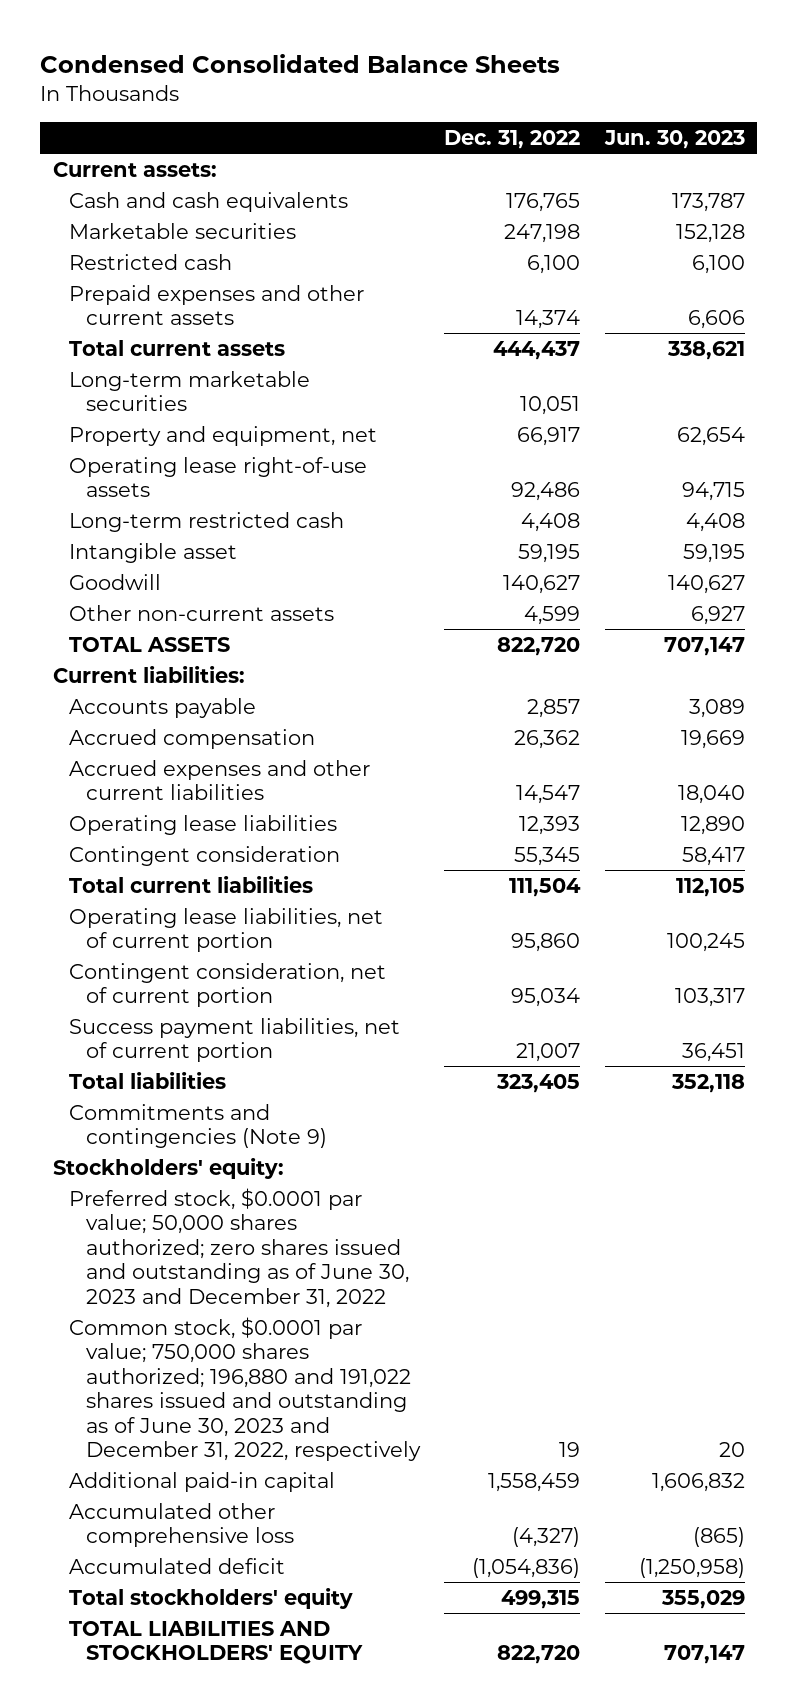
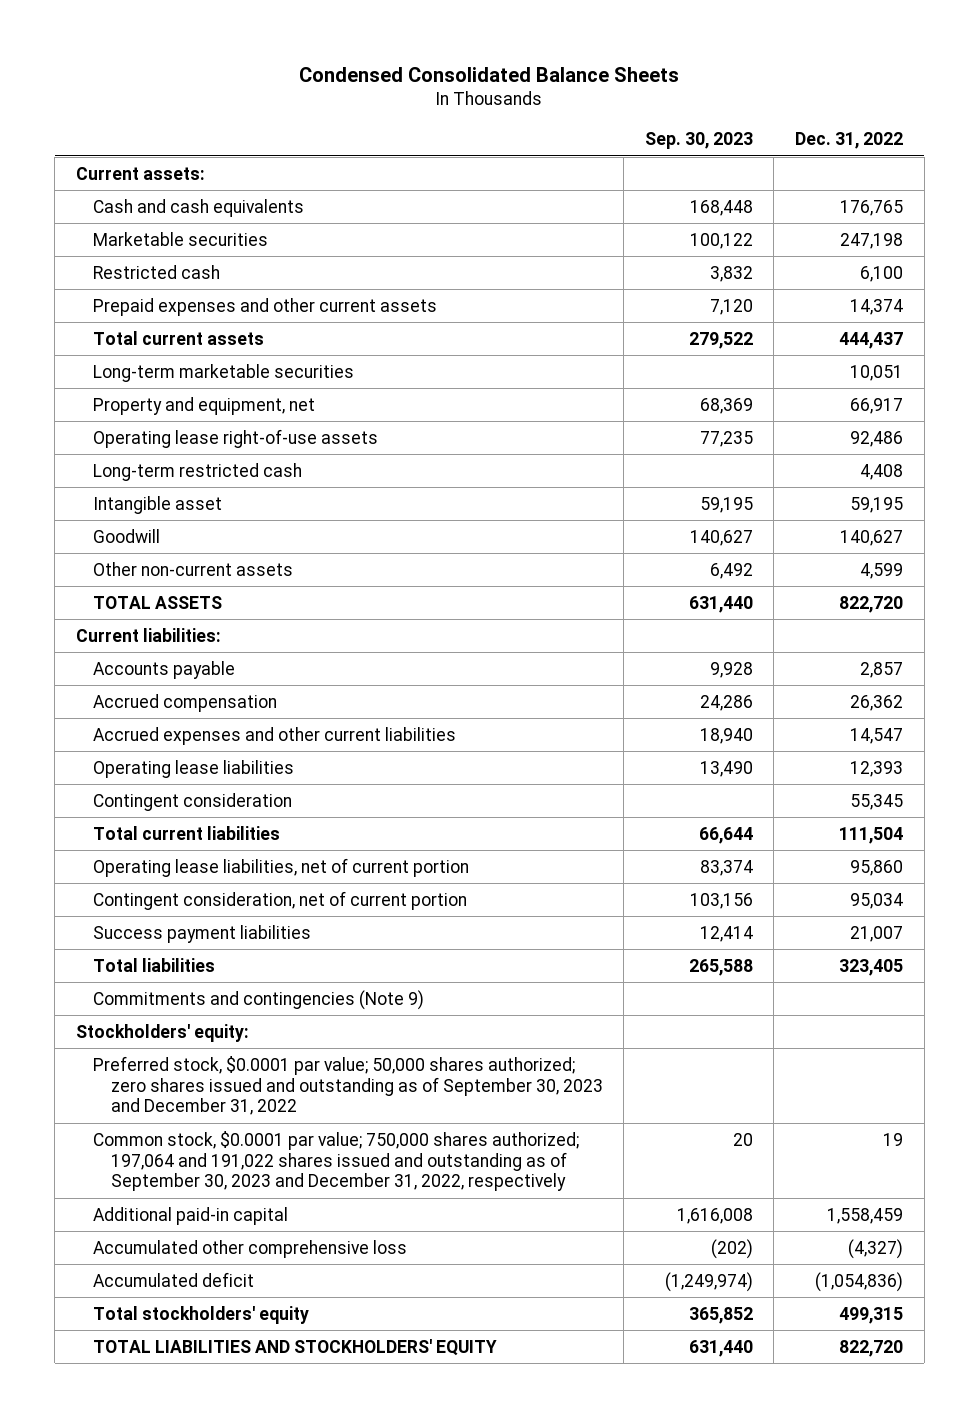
- | Dec. 31, 2022 | Jun. 30, 2023
+ | Sep. 30, 2023 | Dec. 31, 2022
- Success payment liabilities, net of current portion | 21,007 | 36,451
+ Success payment liabilities | 12,414 | 21,007
- Preferred stock, $0.0001 par value; 50,000 shares authorized; zero shares issued and outstanding as of June 30, 2023 and December 31, 2022
- Common stock, $0.0001 par value; 750,000 shares authorized; 196,880 and 191,022 shares issued and outstanding as of June 30, 2023 and December 31, 2022, respectively | 19 | 20
+ Preferred stock, $0.0001 par value; 50,000 shares authorized; zero shares issued and outstanding as of September 30, 2023 and December 31, 2022
+ Common stock, $0.0001 par value; 750,000 shares authorized; 197,064 and 191,022 shares issued and outstanding as of September 30, 2023 and December 31, 2022, respectively | 20 | 19

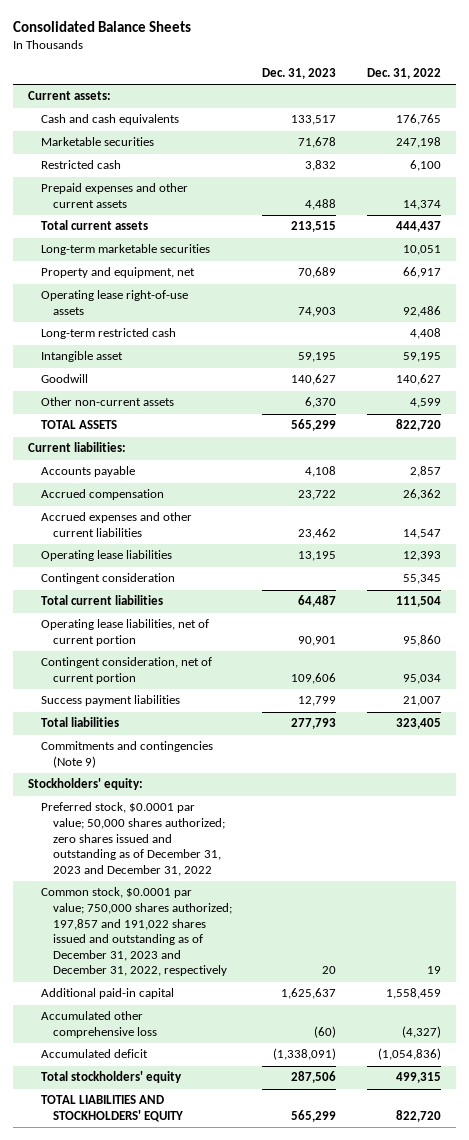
- Condensed Consolidated Balance Sheets
+ Consolidated Balance Sheets
- | Sep. 30, 2023 | Dec. 31, 2022
+ | Dec. 31, 2023 | Dec. 31, 2022
- Preferred stock, $0.0001 par value; 50,000 shares authorized; zero shares issued and outstanding as of September 30, 2023 and December 31, 2022
- Common stock, $0.0001 par value; 750,000 shares authorized; 197,064 and 191,022 shares issued and outstanding as of September 30, 2023 and December 31, 2022, respectively | 20 | 19
+ Preferred stock, $0.0001 par value; 50,000 shares authorized; zero shares issued and outstanding as of December 31, 2023 and December 31, 2022
+ Common stock, $0.0001 par value; 750,000 shares authorized; 197,857 and 191,022 shares issued and outstanding as of December 31, 2023 and December 31, 2022, respectively | 20 | 19

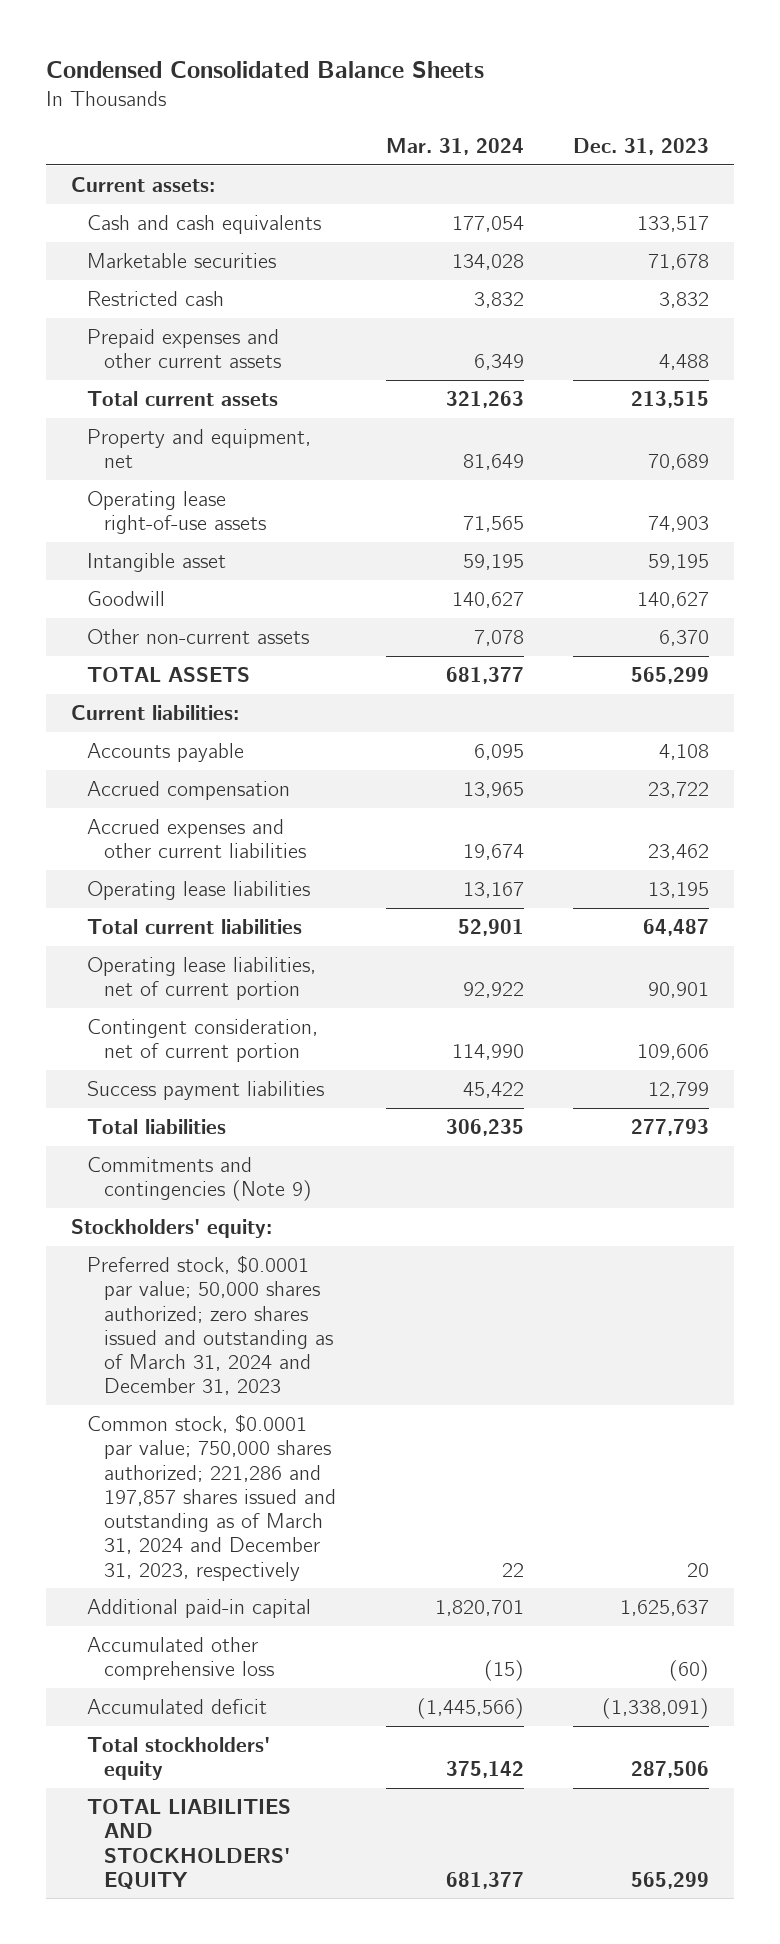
- Consolidated Balance Sheets
+ Condensed Consolidated Balance Sheets
- | Dec. 31, 2023 | Dec. 31, 2022
+ | Mar. 31, 2024 | Dec. 31, 2023
- Long-term marketable securities | | 10,051
- Long-term restricted cash | | 4,408
- Contingent consideration | | 55,345
- Preferred stock, $0.0001 par value; 50,000 shares authorized; zero shares issued and outstanding as of December 31, 2023 and December 31, 2022
- Common stock, $0.0001 par value; 750,000 shares authorized; 197,857 and 191,022 shares issued and outstanding as of December 31, 2023 and December 31, 2022, respectively | 20 | 19
+ Preferred stock, $0.0001 par value; 50,000 shares authorized; zero shares issued and outstanding as of March 31, 2024 and December 31, 2023
+ Common stock, $0.0001 par value; 750,000 shares authorized; 221,286 and 197,857 shares issued and outstanding as of March 31, 2024 and December 31, 2023, respectively | 22 | 20

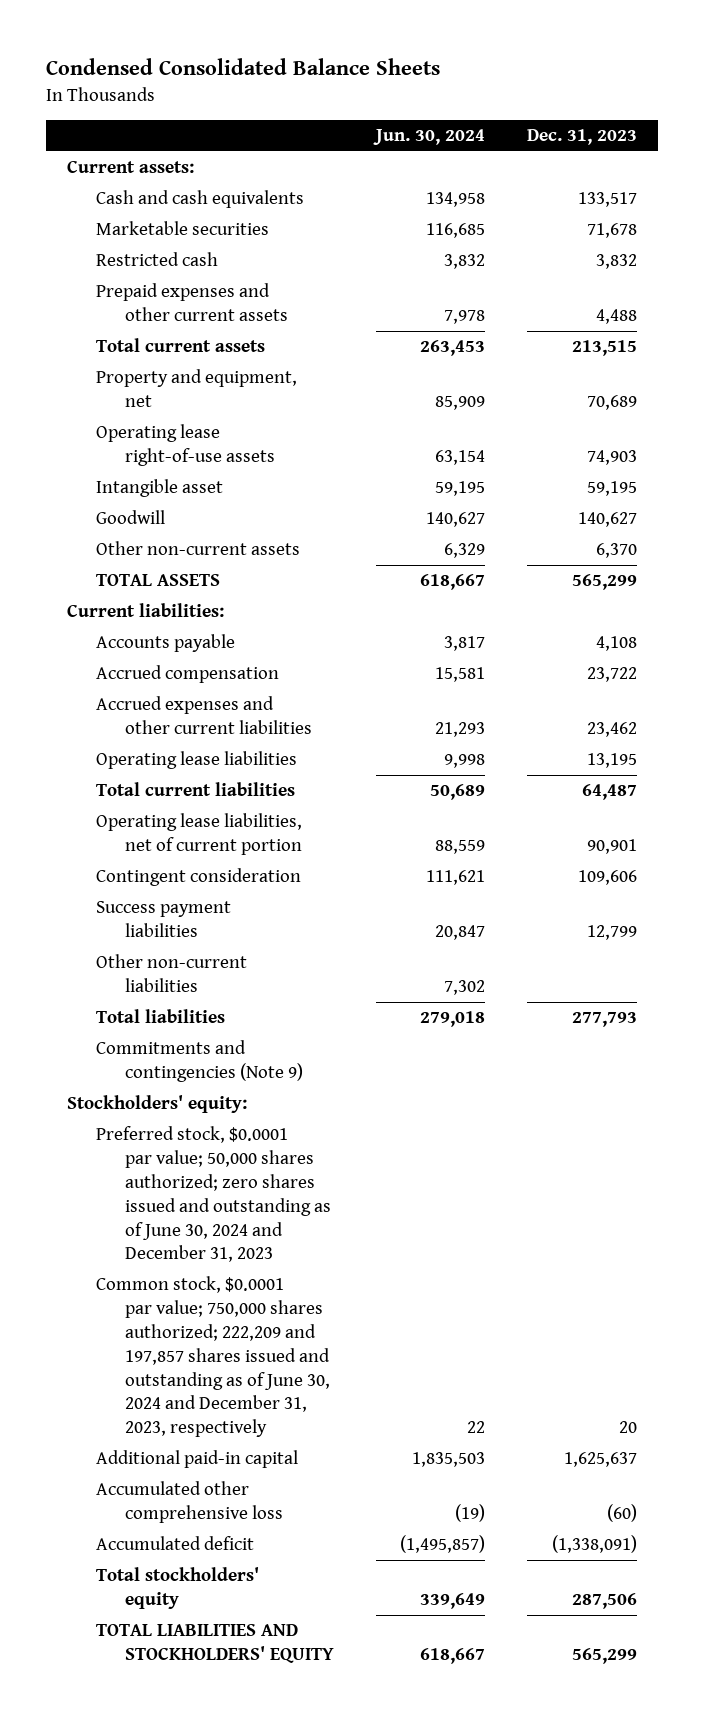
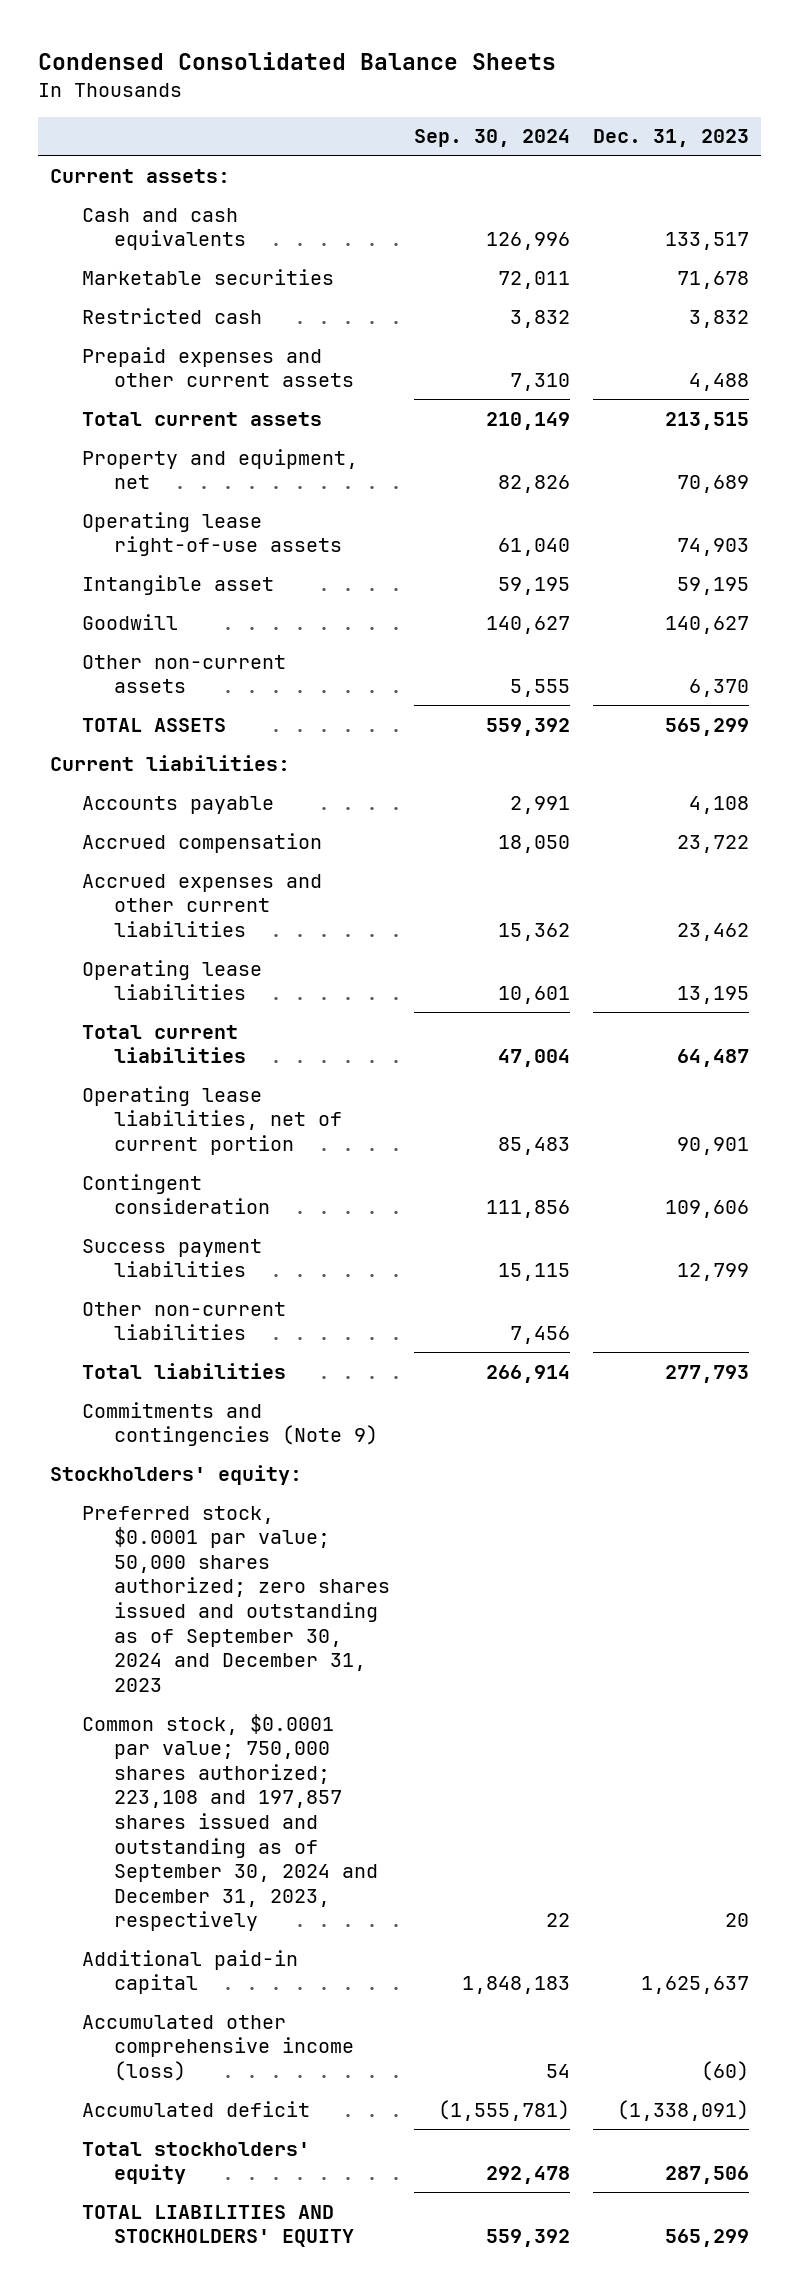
- | Jun. 30, 2024 | Dec. 31, 2023
+ | Sep. 30, 2024 | Dec. 31, 2023
- Preferred stock, $0.0001 par value; 50,000 shares authorized; zero shares issued and outstanding as of June 30, 2024 and December 31, 2023
- Common stock, $0.0001 par value; 750,000 shares authorized; 222,209 and 197,857 shares issued and outstanding as of June 30, 2024 and December 31, 2023, respectively | 22 | 20
+ Preferred stock, $0.0001 par value; 50,000 shares authorized; zero shares issued and outstanding as of September 30, 2024 and December 31, 2023
+ Common stock, $0.0001 par value; 750,000 shares authorized; 223,108 and 197,857 shares issued and outstanding as of September 30, 2024 and December 31, 2023, respectively | 22 | 20
- Accumulated other comprehensive loss | (19) | (60)
+ Accumulated other comprehensive income (loss) | 54 | (60)

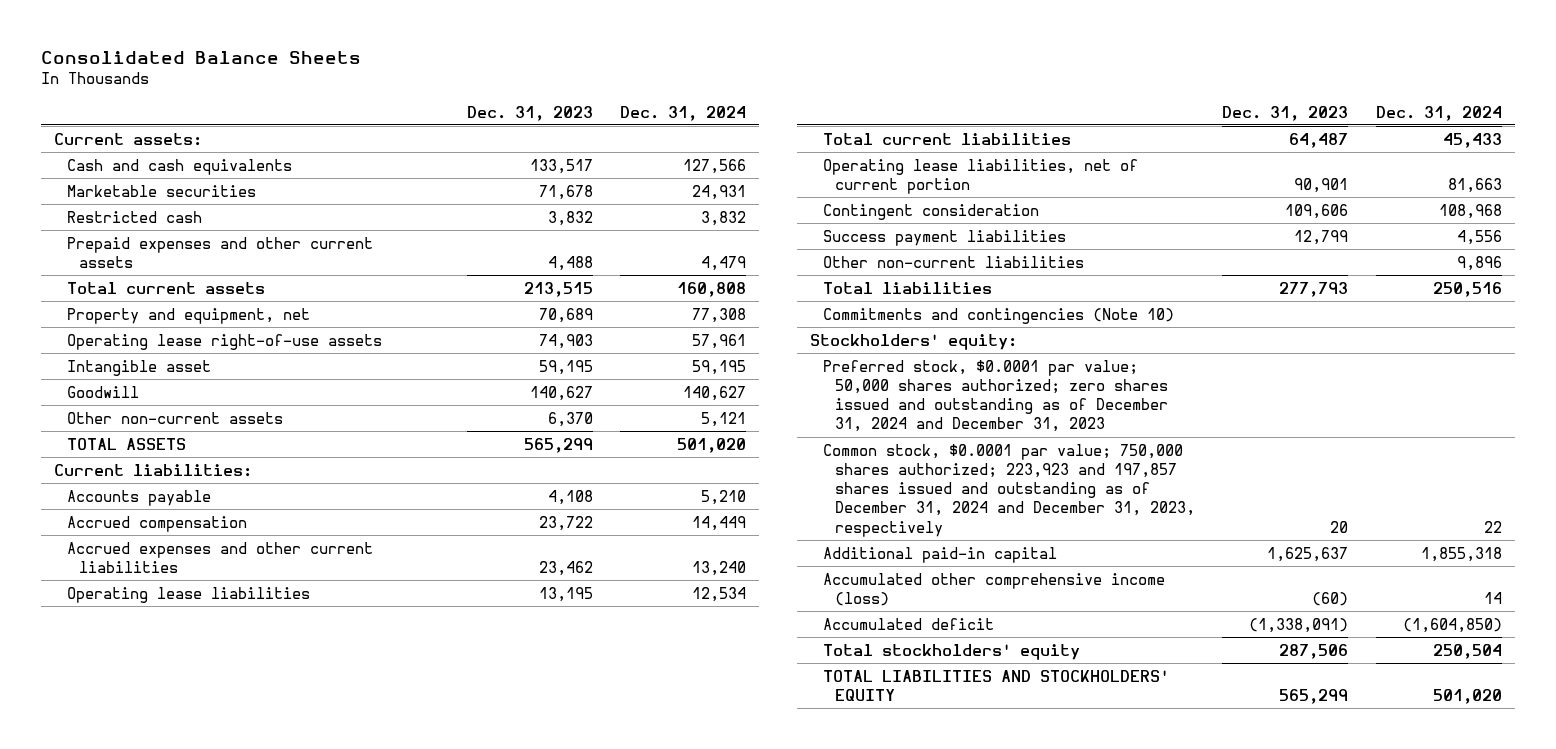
- Condensed Consolidated Balance Sheets
+ Consolidated Balance Sheets
- | Sep. 30, 2024 | Dec. 31, 2023
+ | Dec. 31, 2023 | Dec. 31, 2024
- Commitments and contingencies (Note 9)
+ Commitments and contingencies (Note 10)
- Preferred stock, $0.0001 par value; 50,000 shares authorized; zero shares issued and outstanding as of September 30, 2024 and December 31, 2023
- Common stock, $0.0001 par value; 750,000 shares authorized; 223,108 and 197,857 shares issued and outstanding as of September 30, 2024 and December 31, 2023, respectively | 22 | 20
+ Preferred stock, $0.0001 par value; 50,000 shares authorized; zero shares issued and outstanding as of December 31, 2024 and December 31, 2023
+ Common stock, $0.0001 par value; 750,000 shares authorized; 223,923 and 197,857 shares issued and outstanding as of December 31, 2024 and December 31, 2023, respectively | 20 | 22

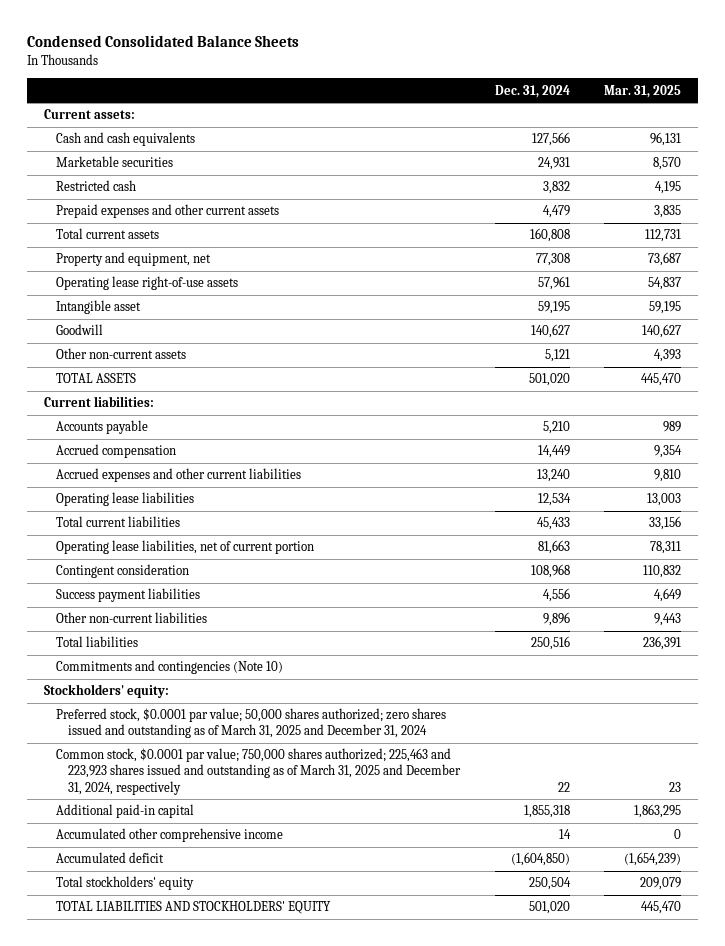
- Consolidated Balance Sheets
+ Condensed Consolidated Balance Sheets
- | Dec. 31, 2023 | Dec. 31, 2024
+ | Dec. 31, 2024 | Mar. 31, 2025
- Preferred stock, $0.0001 par value; 50,000 shares authorized; zero shares issued and outstanding as of December 31, 2024 and December 31, 2023
- Common stock, $0.0001 par value; 750,000 shares authorized; 223,923 and 197,857 shares issued and outstanding as of December 31, 2024 and December 31, 2023, respectively | 20 | 22
+ Preferred stock, $0.0001 par value; 50,000 shares authorized; zero shares issued and outstanding as of March 31, 2025 and December 31, 2024
+ Common stock, $0.0001 par value; 750,000 shares authorized; 225,463 and 223,923 shares issued and outstanding as of March 31, 2025 and December 31, 2024, respectively | 22 | 23
- Accumulated other comprehensive income (loss) | (60) | 14
+ Accumulated other comprehensive income | 14 | 0

